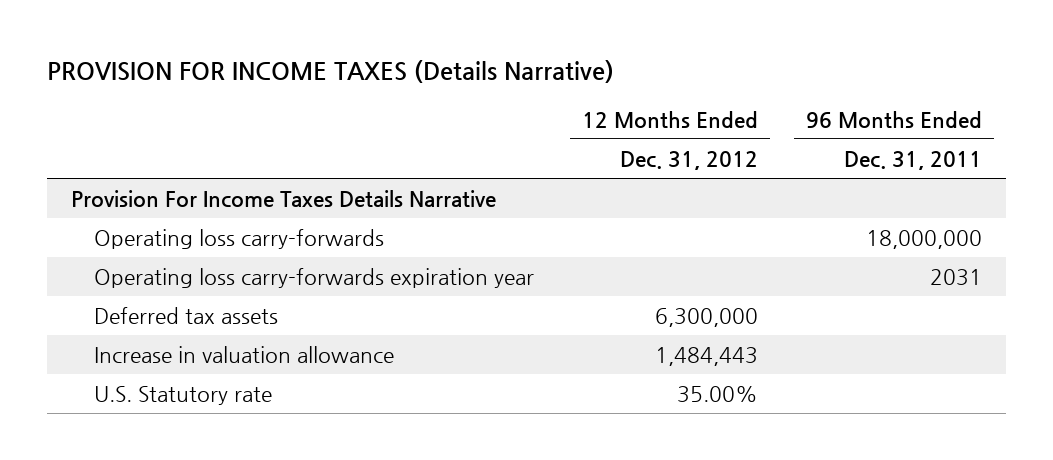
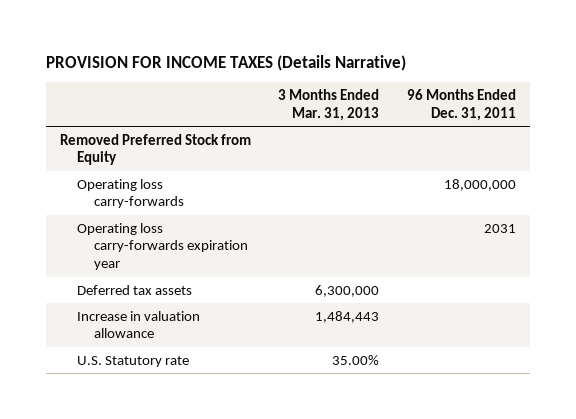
- | 12 Months Ended Dec. 31, 2012 | 96 Months Ended Dec. 31, 2011
+ | 3 Months Ended Mar. 31, 2013 | 96 Months Ended Dec. 31, 2011
- Provision For Income Taxes Details Narrative
+ Removed Preferred Stock from Equity

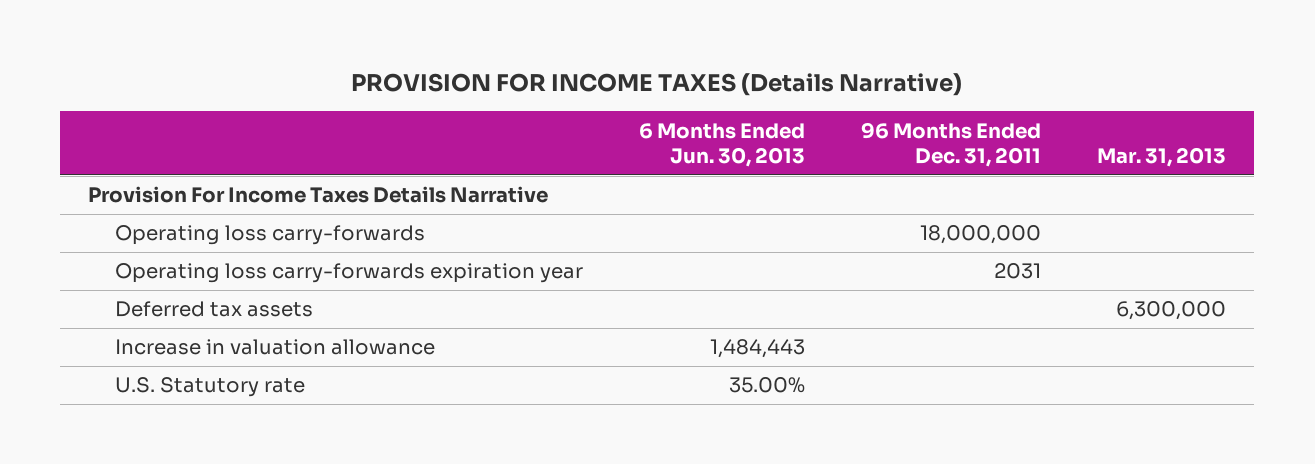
- | 3 Months Ended Mar. 31, 2013 | 96 Months Ended Dec. 31, 2011
+ | 6 Months Ended Jun. 30, 2013 | 96 Months Ended Dec. 31, 2011 | Mar. 31, 2013
- Removed Preferred Stock from Equity
+ Provision For Income Taxes Details Narrative

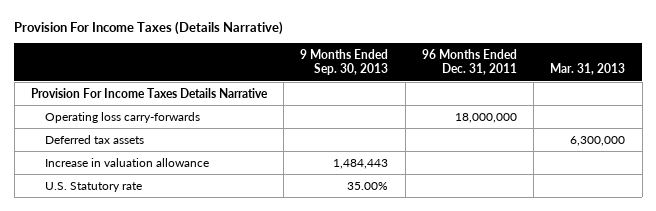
- PROVISION FOR INCOME TAXES (Details Narrative)
+ Provision For Income Taxes (Details Narrative)
- | 6 Months Ended Jun. 30, 2013 | 96 Months Ended Dec. 31, 2011 | Mar. 31, 2013
+ | 9 Months Ended Sep. 30, 2013 | 96 Months Ended Dec. 31, 2011 | Mar. 31, 2013
- Operating loss carry-forwards expiration year | | 2031 |

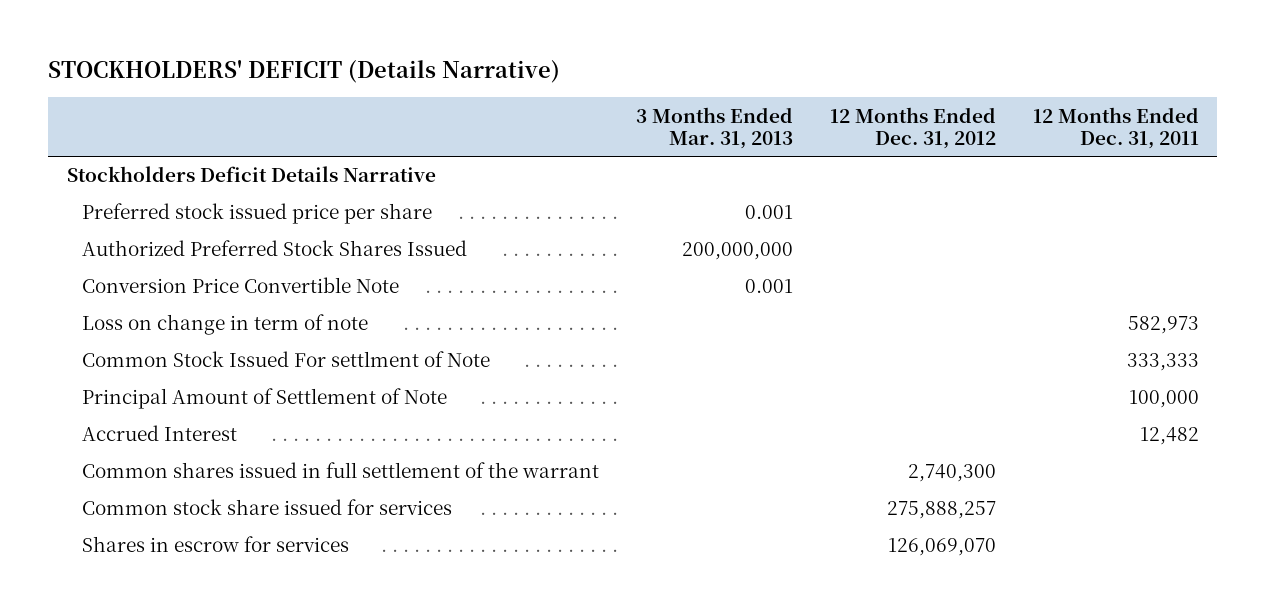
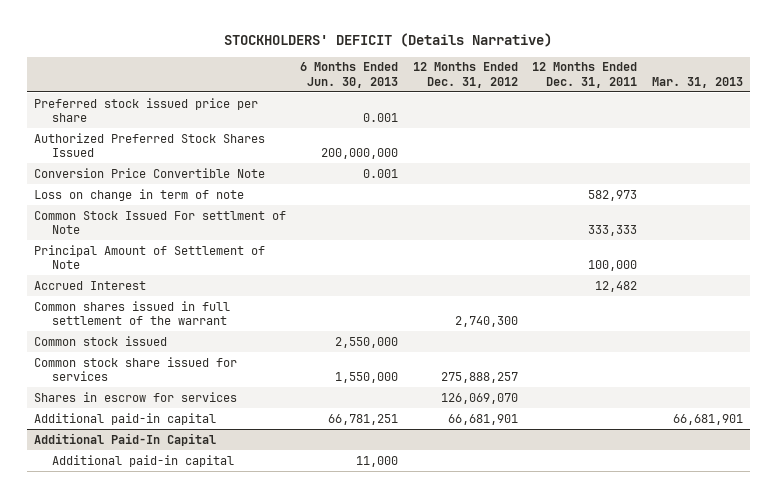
- | 3 Months Ended Mar. 31, 2013 | 12 Months Ended Dec. 31, 2012 | 12 Months Ended Dec. 31, 2011
+ | 6 Months Ended Jun. 30, 2013 | 12 Months Ended Dec. 31, 2012 | 12 Months Ended Dec. 31, 2011 | Mar. 31, 2013
- Stockholders Deficit Details Narrative
+ Common stock issued | 2,550,000 | | |
+ Additional paid-in capital | 66,781,251 | 66,681,901 | | 66,681,901
+ Additional Paid-In Capital
+ Additional paid-in capital | 11,000 | | |

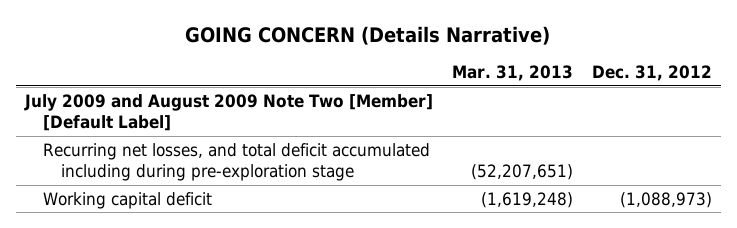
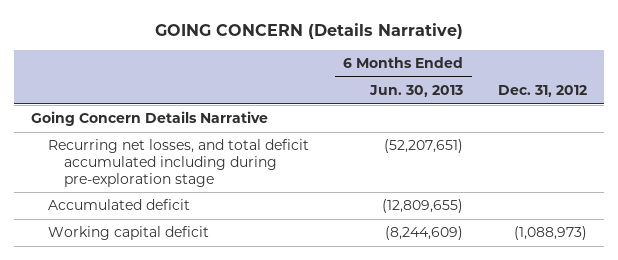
- | Mar. 31, 2013 | Dec. 31, 2012
+ | 6 Months Ended Jun. 30, 2013 | Dec. 31, 2012
- July 2009 and August 2009 Note Two [Member] [Default Label]
+ Going Concern Details Narrative
+ Accumulated deficit | (12,809,655) |

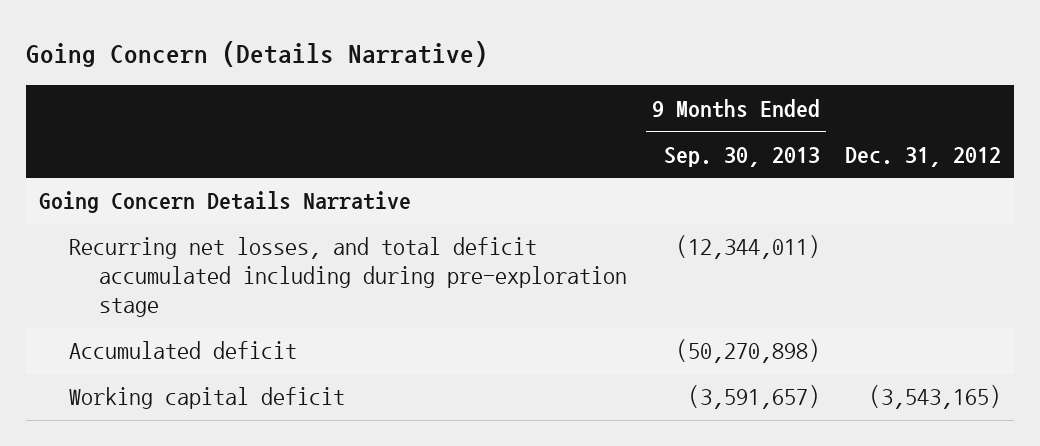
- GOING CONCERN (Details Narrative)
+ Going Concern (Details Narrative)
- | 6 Months Ended Jun. 30, 2013 | Dec. 31, 2012
+ | 9 Months Ended Sep. 30, 2013 | Dec. 31, 2012
- Working capital deficit | (8,244,609) | (1,088,973)
+ Working capital deficit | (3,591,657) | (3,543,165)

